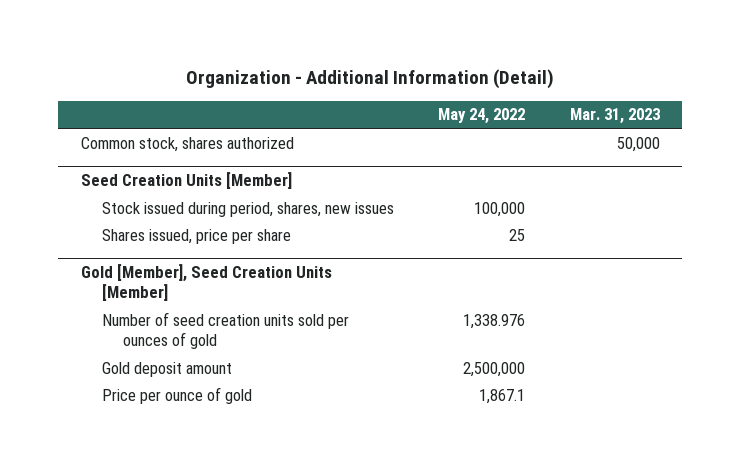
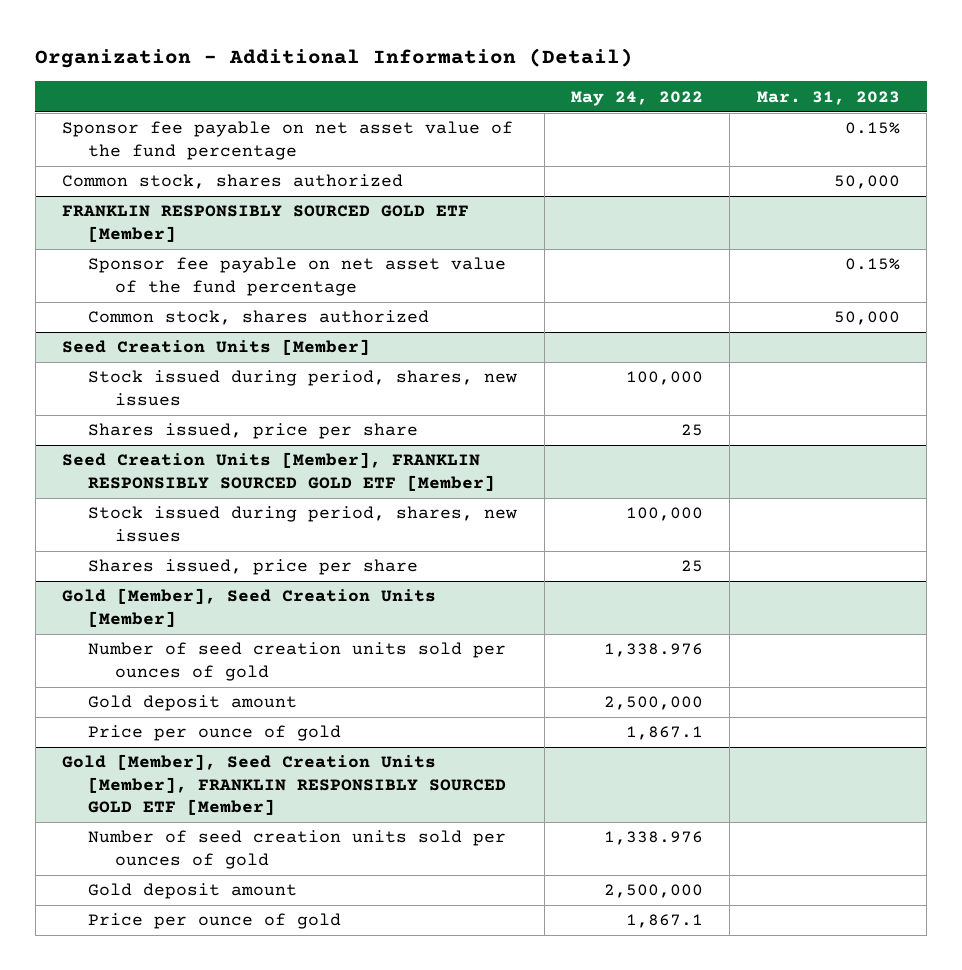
+ Sponsor fee payable on net asset value of the fund percentage | | 0.15%
+ FRANKLIN RESPONSIBLY SOURCED GOLD ETF [Member]
+ Sponsor fee payable on net asset value of the fund percentage | | 0.15%
+ Common stock, shares authorized | | 50,000
+ Seed Creation Units [Member], FRANKLIN RESPONSIBLY SOURCED GOLD ETF [Member]
+ Stock issued during period, shares, new issues | 100,000 |
+ Shares issued, price per share | 25 |
+ Gold [Member], Seed Creation Units [Member], FRANKLIN RESPONSIBLY SOURCED GOLD ETF [Member]
+ Number of seed creation units sold per ounces of gold | 1,338.976 |
+ Gold deposit amount | 2,500,000 |
+ Price per ounce of gold | 1,867.1 |

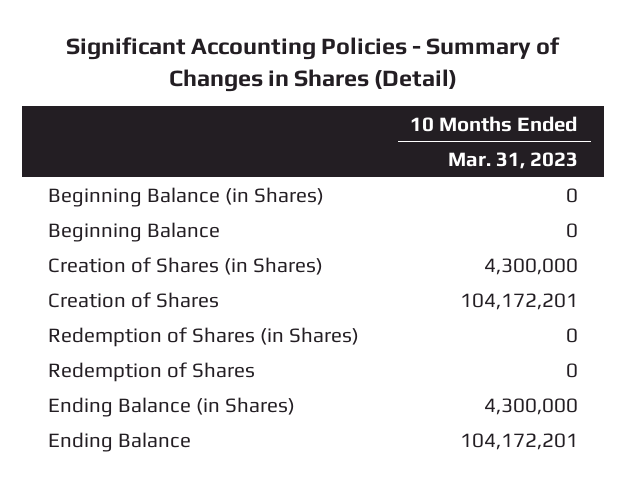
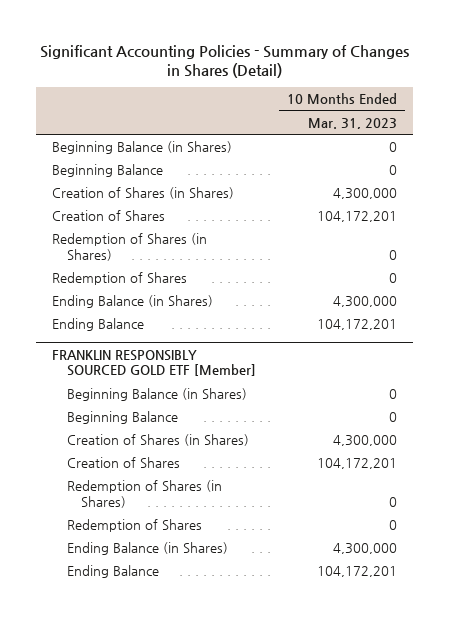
+ FRANKLIN RESPONSIBLY SOURCED GOLD ETF [Member]
+ Beginning Balance (in Shares) | 0
+ Beginning Balance | 0
+ Creation of Shares (in Shares) | 4,300,000
+ Creation of Shares | 104,172,201
+ Redemption of Shares (in Shares) | 0
+ Redemption of Shares | 0
+ Ending Balance (in Shares) | 4,300,000
+ Ending Balance | 104,172,201

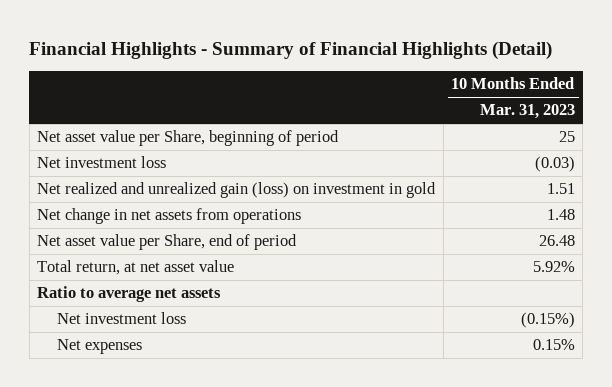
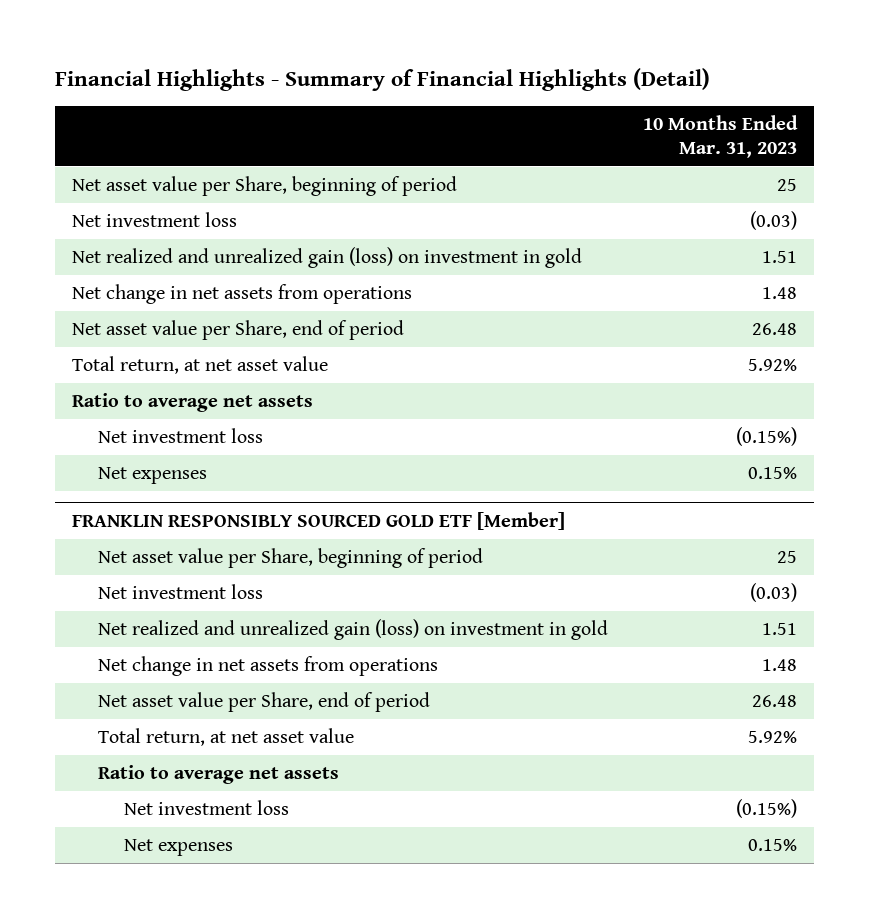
+ FRANKLIN RESPONSIBLY SOURCED GOLD ETF [Member]
+ Net asset value per Share, beginning of period | 25
+ Net investment loss | (0.03)
+ Net realized and unrealized gain (loss) on investment in gold | 1.51
+ Net change in net assets from operations | 1.48
+ Net asset value per Share, end of period | 26.48
+ Total return, at net asset value | 5.92%
+ Ratio to average net assets
+ Net investment loss | (0.15%)
+ Net expenses | 0.15%

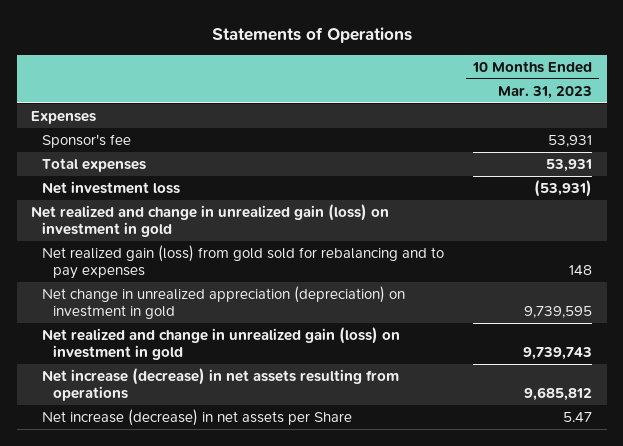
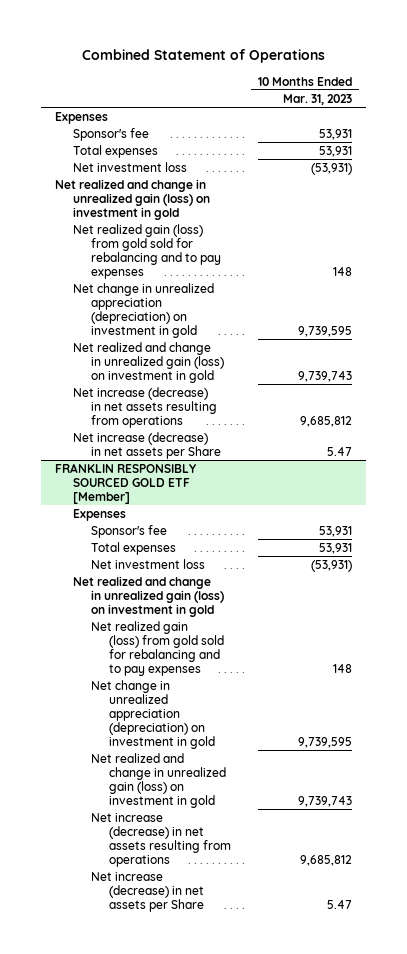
- Statements of Operations
+ Combined Statement of Operations
+ FRANKLIN RESPONSIBLY SOURCED GOLD ETF [Member]
+ Expenses
+ Sponsor's fee | 53,931
+ Total expenses | 53,931
+ Net investment loss | (53,931)
+ Net realized and change in unrealized gain (loss) on investment in gold
+ Net realized gain (loss) from gold sold for rebalancing and to pay expenses | 148
+ Net change in unrealized appreciation (depreciation) on investment in gold | 9,739,595
+ Net realized and change in unrealized gain (loss) on investment in gold | 9,739,743
+ Net increase (decrease) in net assets resulting from operations | 9,685,812
+ Net increase (decrease) in net assets per Share | 5.47

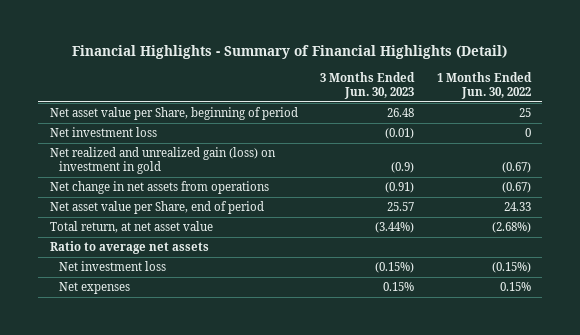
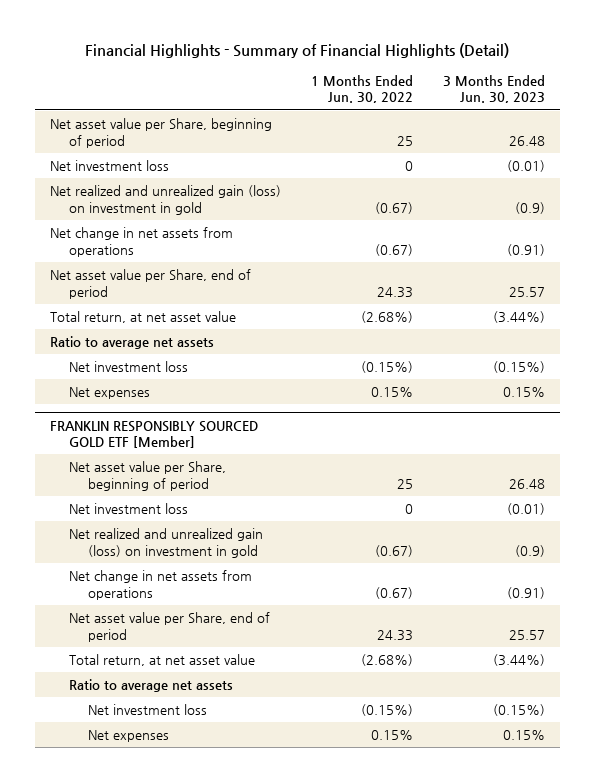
- | 3 Months Ended Jun. 30, 2023 | 1 Months Ended Jun. 30, 2022
+ | 1 Months Ended Jun. 30, 2022 | 3 Months Ended Jun. 30, 2023
+ FRANKLIN RESPONSIBLY SOURCED GOLD ETF [Member]
+ Net asset value per Share, beginning of period | 25 | 26.48
+ Net investment loss | 0 | (0.01)
+ Net realized and unrealized gain (loss) on investment in gold | (0.67) | (0.9)
+ Net change in net assets from operations | (0.67) | (0.91)
+ Net asset value per Share, end of period | 24.33 | 25.57
+ Total return, at net asset value | (2.68%) | (3.44%)
+ Ratio to average net assets
+ Net investment loss | (0.15%) | (0.15%)
+ Net expenses | 0.15% | 0.15%

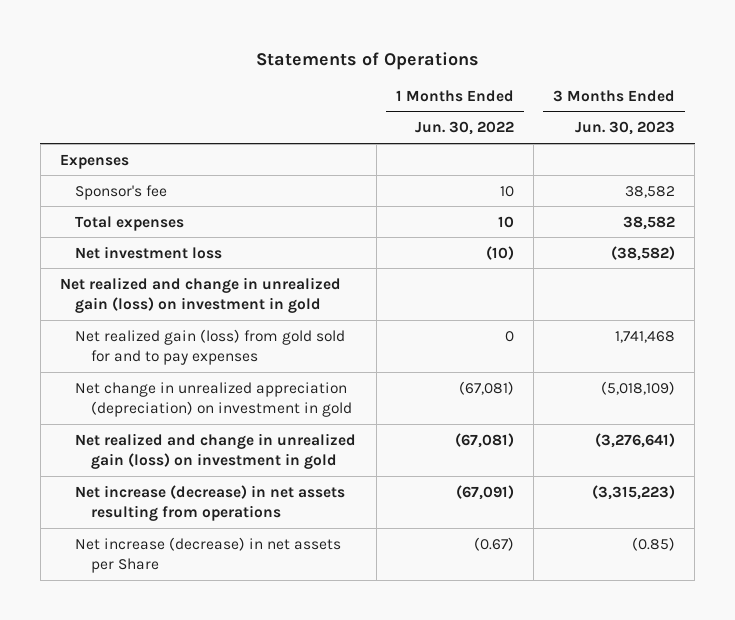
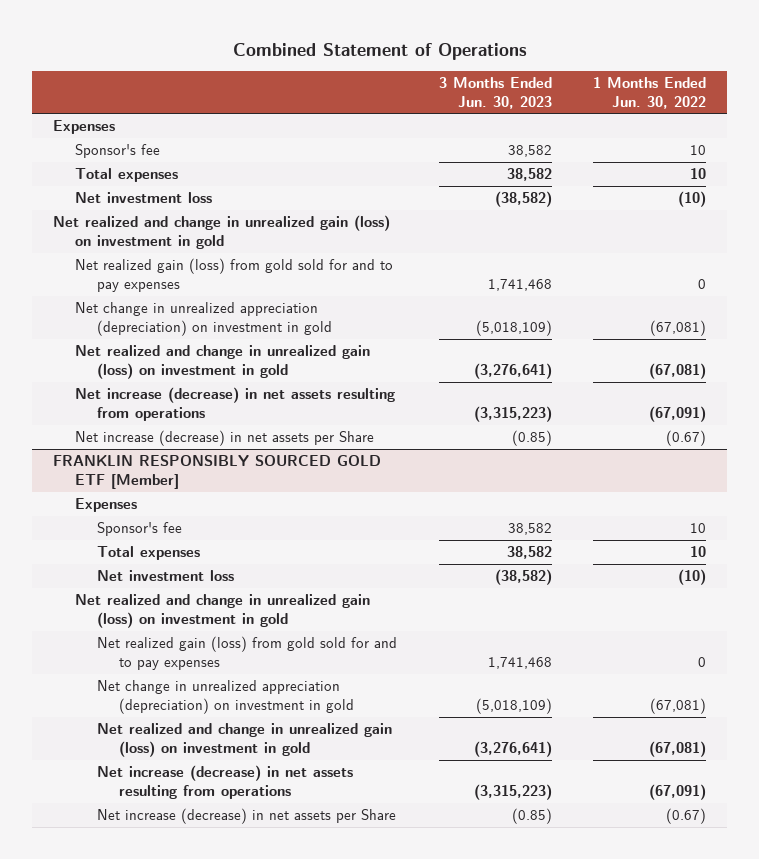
- Statements of Operations
+ Combined Statement of Operations
- | 1 Months Ended Jun. 30, 2022 | 3 Months Ended Jun. 30, 2023
+ | 3 Months Ended Jun. 30, 2023 | 1 Months Ended Jun. 30, 2022
+ FRANKLIN RESPONSIBLY SOURCED GOLD ETF [Member]
+ Expenses
+ Sponsor's fee | 38,582 | 10
+ Total expenses | 38,582 | 10
+ Net investment loss | (38,582) | (10)
+ Net realized and change in unrealized gain (loss) on investment in gold
+ Net realized gain (loss) from gold sold for and to pay expenses | 1,741,468 | 0
+ Net change in unrealized appreciation (depreciation) on investment in gold | (5,018,109) | (67,081)
+ Net realized and change in unrealized gain (loss) on investment in gold | (3,276,641) | (67,081)
+ Net increase (decrease) in net assets resulting from operations | (3,315,223) | (67,091)
+ Net increase (decrease) in net assets per Share | (0.85) | (0.67)

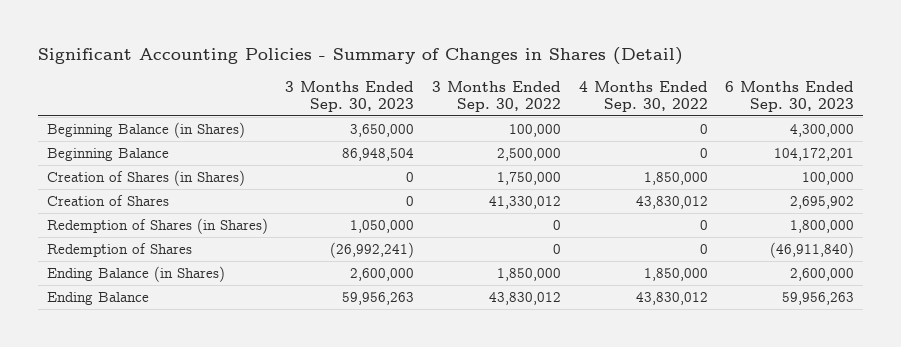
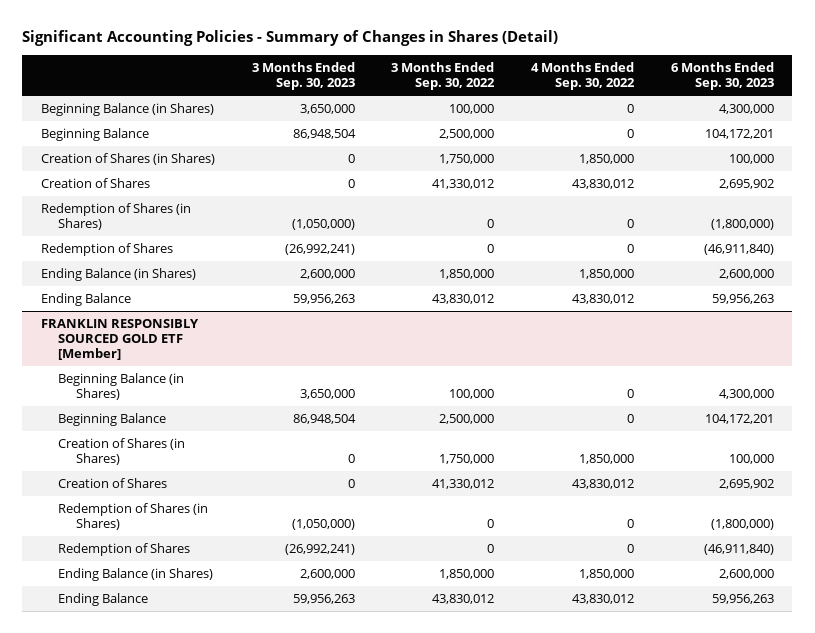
- Redemption of Shares (in Shares) | 1,050,000 | 0 | 0 | 1,800,000
+ Redemption of Shares (in Shares) | (1,050,000) | 0 | 0 | (1,800,000)
+ FRANKLIN RESPONSIBLY SOURCED GOLD ETF [Member]
+ Beginning Balance (in Shares) | 3,650,000 | 100,000 | 0 | 4,300,000
+ Beginning Balance | 86,948,504 | 2,500,000 | 0 | 104,172,201
+ Creation of Shares (in Shares) | 0 | 1,750,000 | 1,850,000 | 100,000
+ Creation of Shares | 0 | 41,330,012 | 43,830,012 | 2,695,902
+ Redemption of Shares (in Shares) | (1,050,000) | 0 | 0 | (1,800,000)
+ Redemption of Shares | (26,992,241) | 0 | 0 | (46,911,840)
+ Ending Balance (in Shares) | 2,600,000 | 1,850,000 | 1,850,000 | 2,600,000
+ Ending Balance | 59,956,263 | 43,830,012 | 43,830,012 | 59,956,263

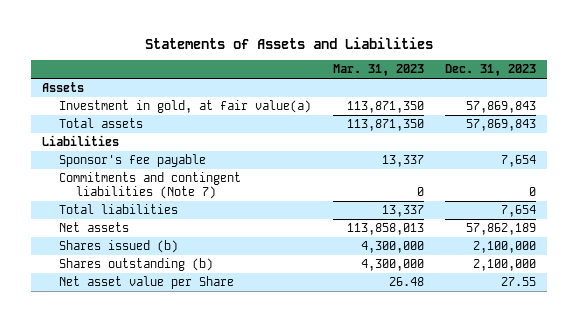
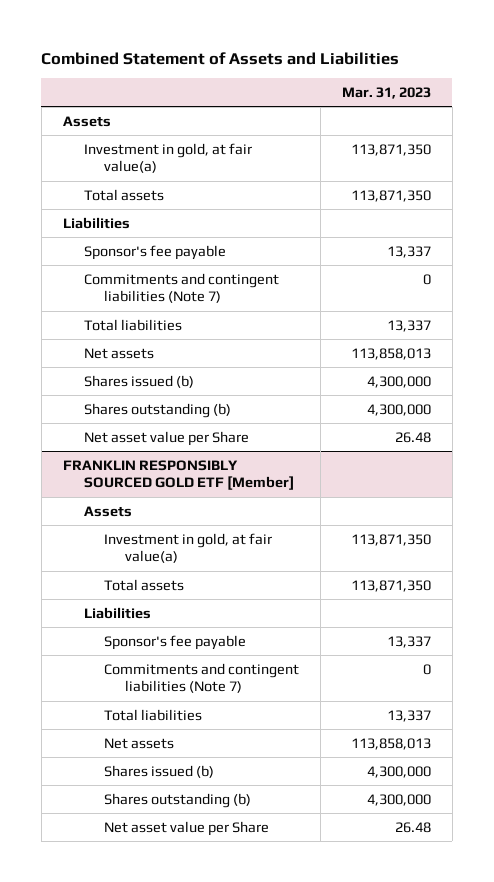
- Statements of Assets and Liabilities
+ Combined Statement of Assets and Liabilities
- | Mar. 31, 2023 | Dec. 31, 2023
+ | Mar. 31, 2023
+ FRANKLIN RESPONSIBLY SOURCED GOLD ETF [Member]
+ Assets
+ Investment in gold, at fair value(a) | 113,871,350
+ Total assets | 113,871,350
+ Liabilities
+ Sponsor's fee payable | 13,337
+ Commitments and contingent liabilities (Note 7) | 0
+ Total liabilities | 13,337
+ Net assets | 113,858,013
+ Shares issued (b) | 4,300,000
+ Shares outstanding (b) | 4,300,000
+ Net asset value per Share | 26.48

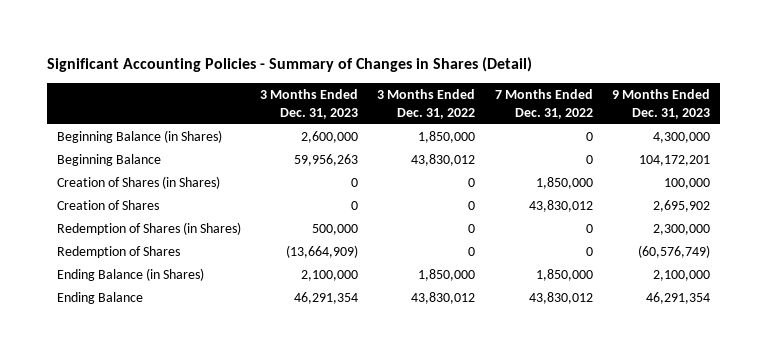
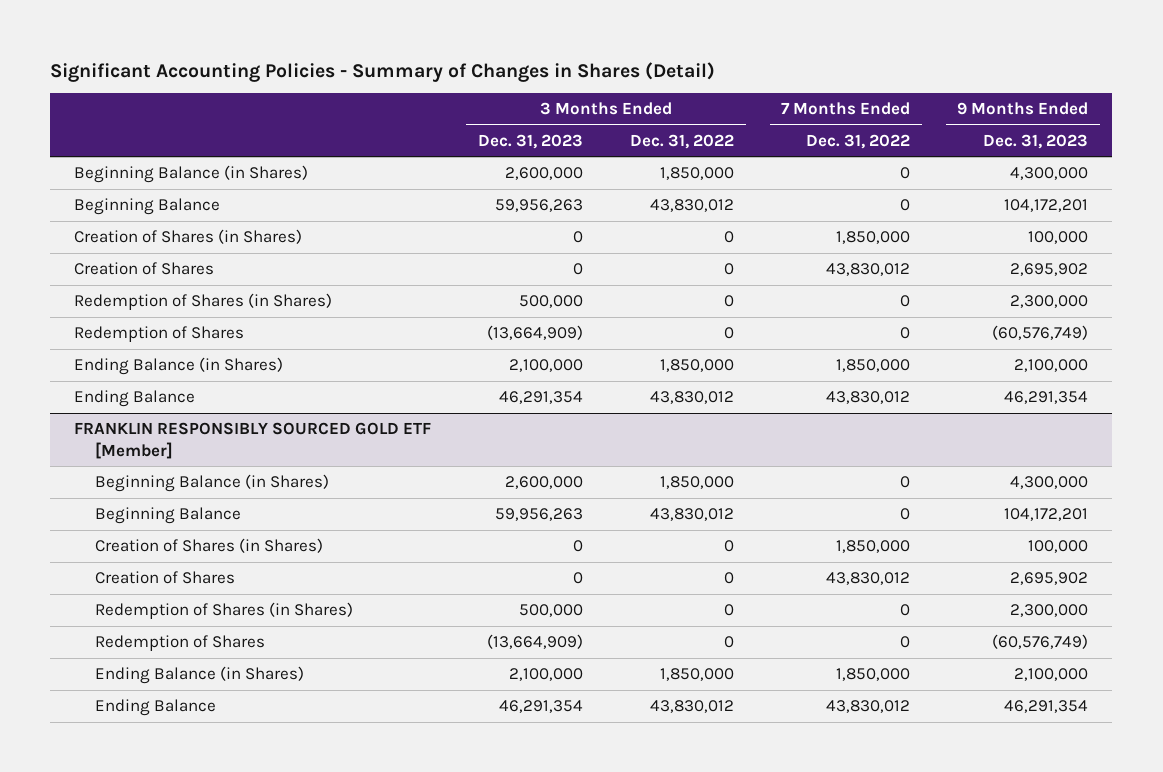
+ FRANKLIN RESPONSIBLY SOURCED GOLD ETF [Member]
+ Beginning Balance (in Shares) | 2,600,000 | 1,850,000 | 0 | 4,300,000
+ Beginning Balance | 59,956,263 | 43,830,012 | 0 | 104,172,201
+ Creation of Shares (in Shares) | 0 | 0 | 1,850,000 | 100,000
+ Creation of Shares | 0 | 0 | 43,830,012 | 2,695,902
+ Redemption of Shares (in Shares) | 500,000 | 0 | 0 | 2,300,000
+ Redemption of Shares | (13,664,909) | 0 | 0 | (60,576,749)
+ Ending Balance (in Shares) | 2,100,000 | 1,850,000 | 1,850,000 | 2,100,000
+ Ending Balance | 46,291,354 | 43,830,012 | 43,830,012 | 46,291,354

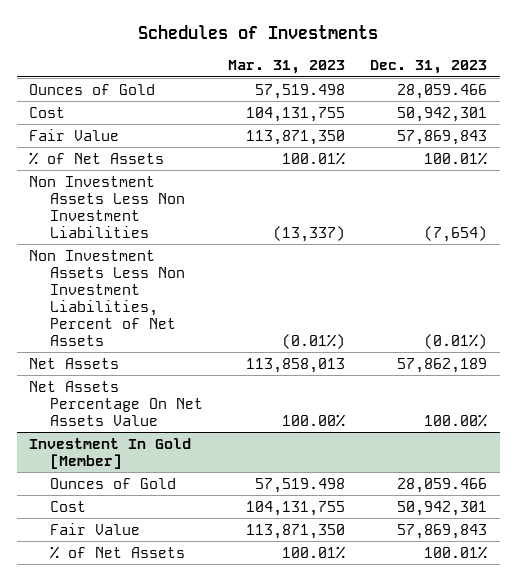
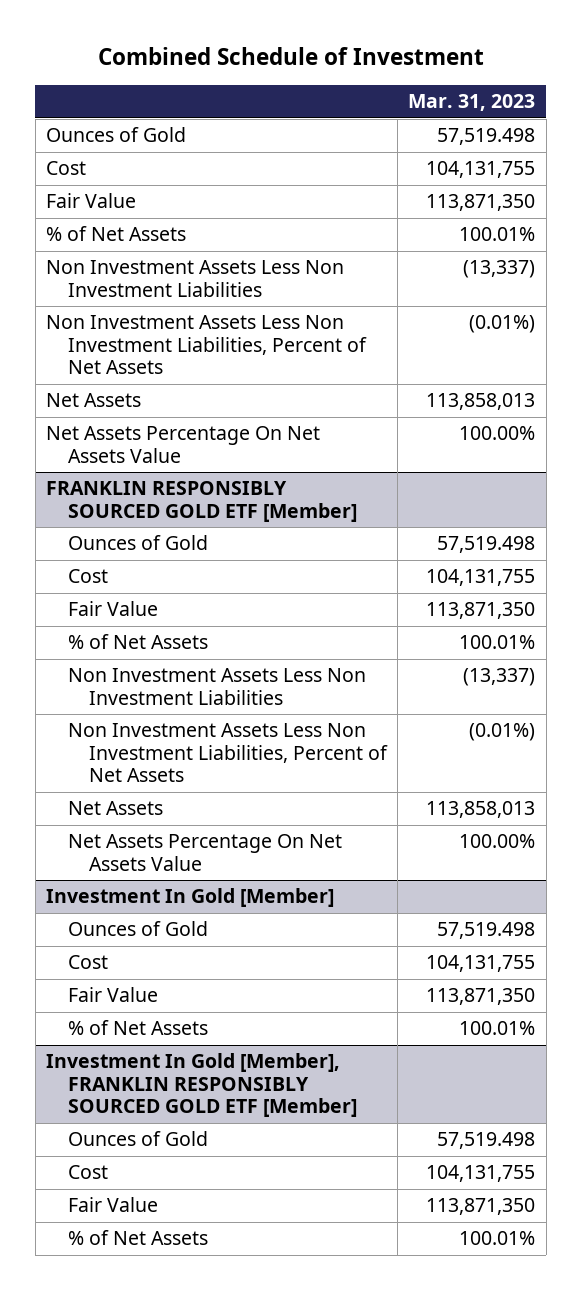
- Schedules of Investments
+ Combined Schedule of Investment
- | Mar. 31, 2023 | Dec. 31, 2023
+ | Mar. 31, 2023
+ FRANKLIN RESPONSIBLY SOURCED GOLD ETF [Member]
+ Ounces of Gold | 57,519.498
+ Cost | 104,131,755
+ Fair Value | 113,871,350
+ % of Net Assets | 100.01%
+ Non Investment Assets Less Non Investment Liabilities | (13,337)
+ Non Investment Assets Less Non Investment Liabilities, Percent of Net Assets | (0.01%)
+ Net Assets | 113,858,013
+ Net Assets Percentage On Net Assets Value | 100.00%
+ Investment In Gold [Member], FRANKLIN RESPONSIBLY SOURCED GOLD ETF [Member]
+ Ounces of Gold | 57,519.498
+ Cost | 104,131,755
+ Fair Value | 113,871,350
+ % of Net Assets | 100.01%

